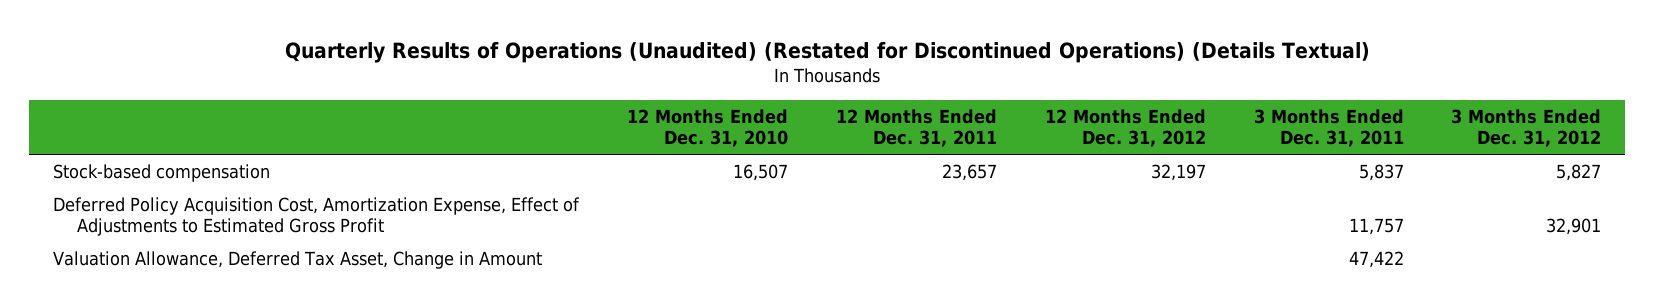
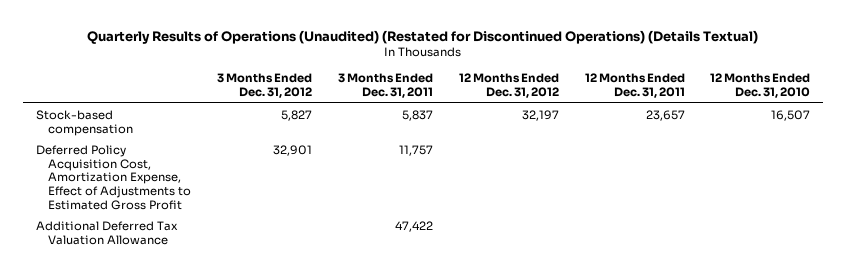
- | 12 Months Ended Dec. 31, 2010 | 12 Months Ended Dec. 31, 2011 | 12 Months Ended Dec. 31, 2012 | 3 Months Ended Dec. 31, 2011 | 3 Months Ended Dec. 31, 2012
+ | 3 Months Ended Dec. 31, 2012 | 3 Months Ended Dec. 31, 2011 | 12 Months Ended Dec. 31, 2012 | 12 Months Ended Dec. 31, 2011 | 12 Months Ended Dec. 31, 2010
- Valuation Allowance, Deferred Tax Asset, Change in Amount | | | | 47,422 |
+ Additional Deferred Tax Valuation Allowance | | 47,422 | | |

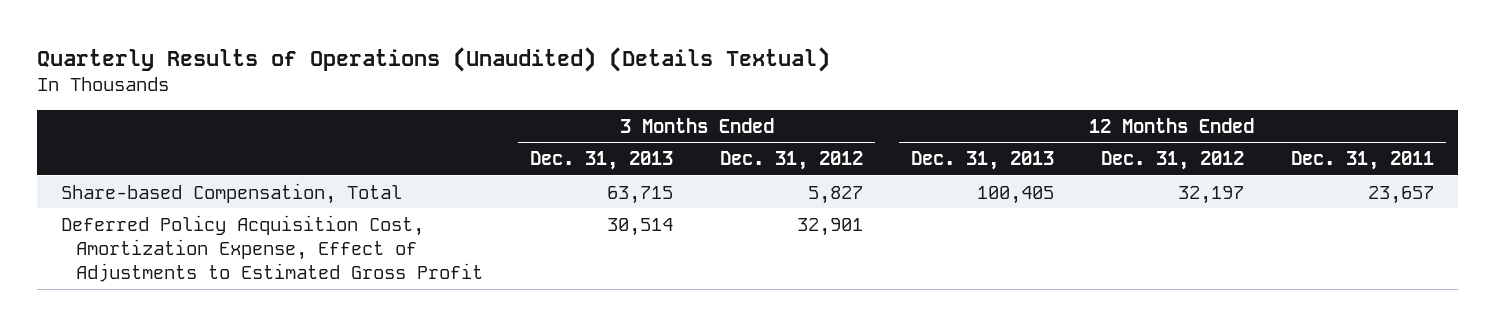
- Quarterly Results of Operations (Unaudited) (Restated for Discontinued Operations) (Details Textual)
+ Quarterly Results of Operations (Unaudited) (Details Textual)
- | 3 Months Ended Dec. 31, 2012 | 3 Months Ended Dec. 31, 2011 | 12 Months Ended Dec. 31, 2012 | 12 Months Ended Dec. 31, 2011 | 12 Months Ended Dec. 31, 2010
+ | 3 Months Ended Dec. 31, 2013 | 3 Months Ended Dec. 31, 2012 | 12 Months Ended Dec. 31, 2013 | 12 Months Ended Dec. 31, 2012 | 12 Months Ended Dec. 31, 2011
- Stock-based compensation | 5,827 | 5,837 | 32,197 | 23,657 | 16,507
+ Share-based Compensation, Total | 63,715 | 5,827 | 100,405 | 32,197 | 23,657
- Additional Deferred Tax Valuation Allowance | | 47,422 | | |

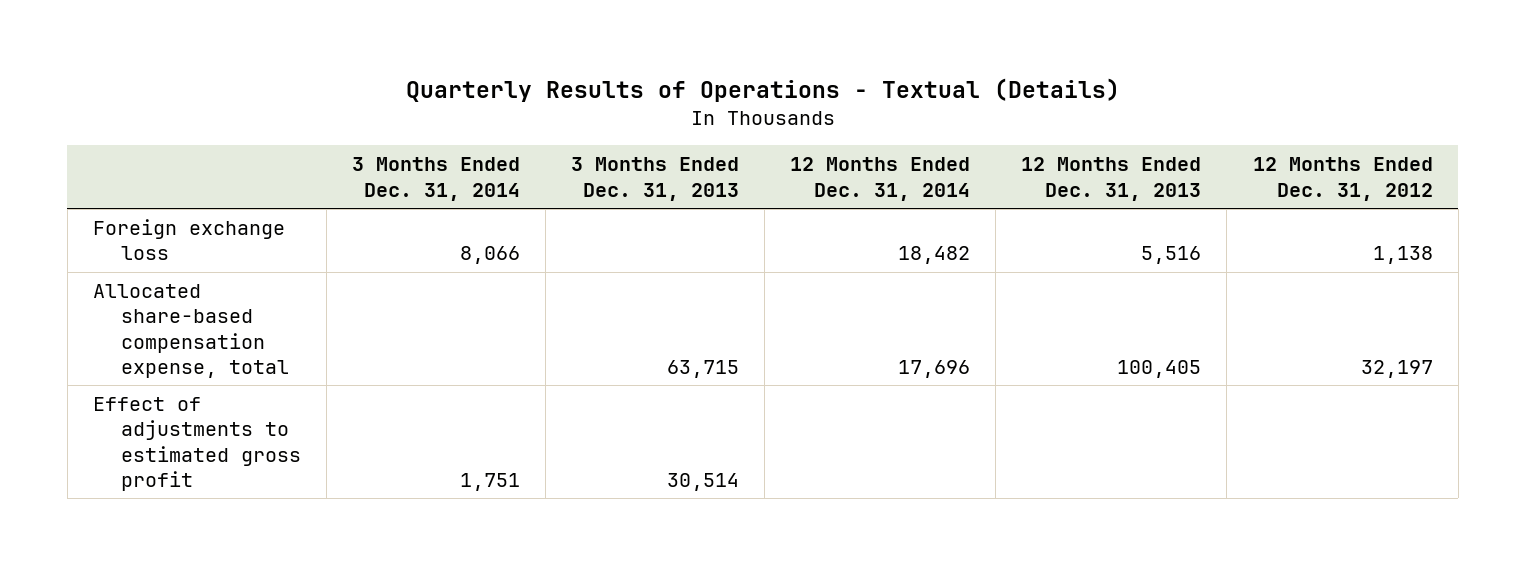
- Quarterly Results of Operations (Unaudited) (Details Textual)
+ Quarterly Results of Operations - Textual (Details)
- | 3 Months Ended Dec. 31, 2013 | 3 Months Ended Dec. 31, 2012 | 12 Months Ended Dec. 31, 2013 | 12 Months Ended Dec. 31, 2012 | 12 Months Ended Dec. 31, 2011
+ | 3 Months Ended Dec. 31, 2014 | 3 Months Ended Dec. 31, 2013 | 12 Months Ended Dec. 31, 2014 | 12 Months Ended Dec. 31, 2013 | 12 Months Ended Dec. 31, 2012
- Share-based Compensation, Total | 63,715 | 5,827 | 100,405 | 32,197 | 23,657
- Deferred Policy Acquisition Cost, Amortization Expense, Effect of Adjustments to Estimated Gross Profit | 30,514 | 32,901 | | |
+ Foreign exchange loss | 8,066 | | 18,482 | 5,516 | 1,138
+ Allocated share-based compensation expense, total | | 63,715 | 17,696 | 100,405 | 32,197
+ Effect of adjustments to estimated gross profit | 1,751 | 30,514 | | |

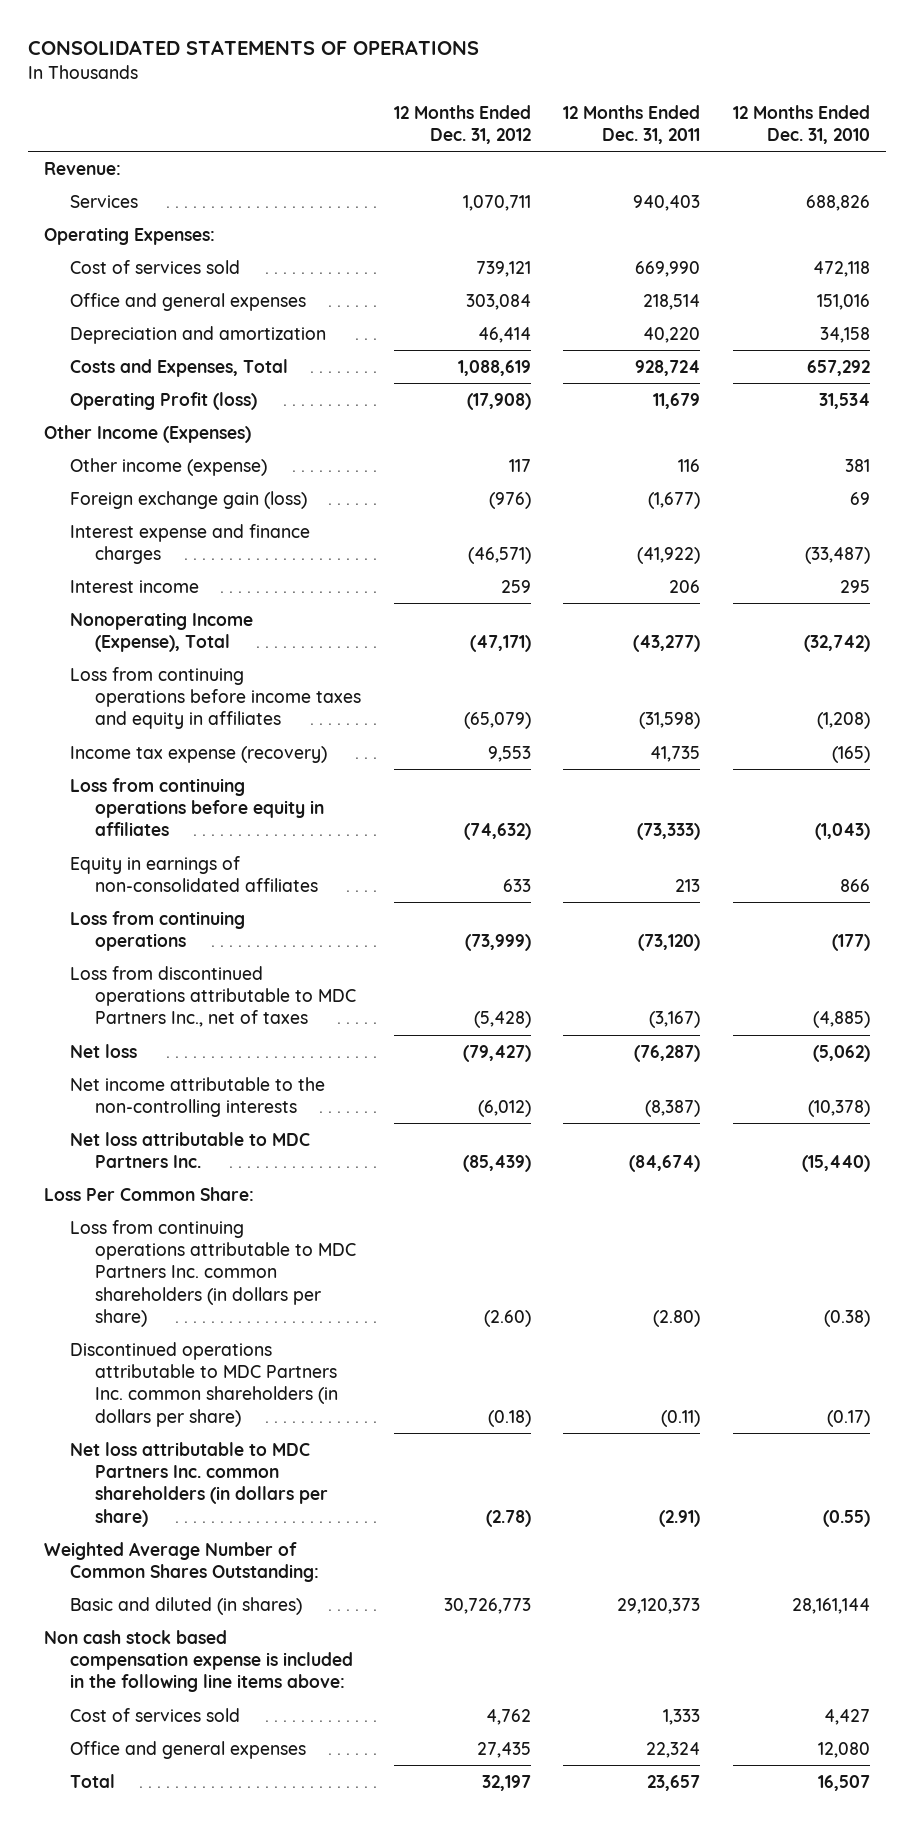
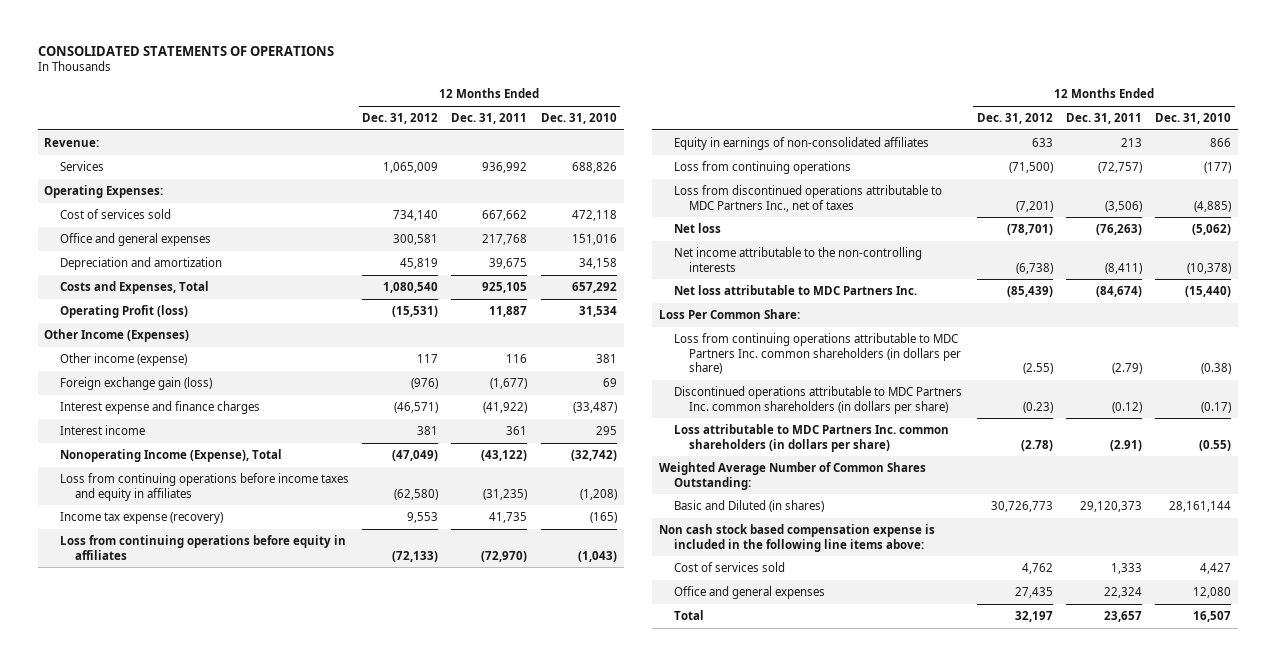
- Services | 1,070,711 | 940,403 | 688,826
+ Services | 1,065,009 | 936,992 | 688,826
- Cost of services sold | 739,121 | 669,990 | 472,118
- Office and general expenses | 303,084 | 218,514 | 151,016
- Depreciation and amortization | 46,414 | 40,220 | 34,158
- Costs and Expenses, Total | 1,088,619 | 928,724 | 657,292
- Operating Profit (loss) | (17,908) | 11,679 | 31,534
+ Cost of services sold | 734,140 | 667,662 | 472,118
+ Office and general expenses | 300,581 | 217,768 | 151,016
+ Depreciation and amortization | 45,819 | 39,675 | 34,158
+ Costs and Expenses, Total | 1,080,540 | 925,105 | 657,292
+ Operating Profit (loss) | (15,531) | 11,887 | 31,534
- Interest income | 259 | 206 | 295
- Nonoperating Income (Expense), Total | (47,171) | (43,277) | (32,742)
- Loss from continuing operations before income taxes and equity in affiliates | (65,079) | (31,598) | (1,208)
+ Interest income | 381 | 361 | 295
+ Nonoperating Income (Expense), Total | (47,049) | (43,122) | (32,742)
+ Loss from continuing operations before income taxes and equity in affiliates | (62,580) | (31,235) | (1,208)
- Loss from continuing operations before equity in affiliates | (74,632) | (73,333) | (1,043)
+ Loss from continuing operations before equity in affiliates | (72,133) | (72,970) | (1,043)
- Loss from continuing operations | (73,999) | (73,120) | (177)
- Loss from discontinued operations attributable to MDC Partners Inc., net of taxes | (5,428) | (3,167) | (4,885)
- Net loss | (79,427) | (76,287) | (5,062)
- Net income attributable to the non-controlling interests | (6,012) | (8,387) | (10,378)
+ Loss from continuing operations | (71,500) | (72,757) | (177)
+ Loss from discontinued operations attributable to MDC Partners Inc., net of taxes | (7,201) | (3,506) | (4,885)
+ Net loss | (78,701) | (76,263) | (5,062)
+ Net income attributable to the non-controlling interests | (6,738) | (8,411) | (10,378)
- Loss from continuing operations attributable to MDC Partners Inc. common shareholders (in dollars per share) | (2.60) | (2.80) | (0.38)
- Discontinued operations attributable to MDC Partners Inc. common shareholders (in dollars per share) | (0.18) | (0.11) | (0.17)
- Net loss attributable to MDC Partners Inc. common shareholders (in dollars per share) | (2.78) | (2.91) | (0.55)
+ Loss from continuing operations attributable to MDC Partners Inc. common shareholders (in dollars per share) | (2.55) | (2.79) | (0.38)
+ Discontinued operations attributable to MDC Partners Inc. common shareholders (in dollars per share) | (0.23) | (0.12) | (0.17)
+ Loss attributable to MDC Partners Inc. common shareholders (in dollars per share) | (2.78) | (2.91) | (0.55)
- Basic and diluted (in shares) | 30,726,773 | 29,120,373 | 28,161,144
+ Basic and Diluted (in shares) | 30,726,773 | 29,120,373 | 28,161,144

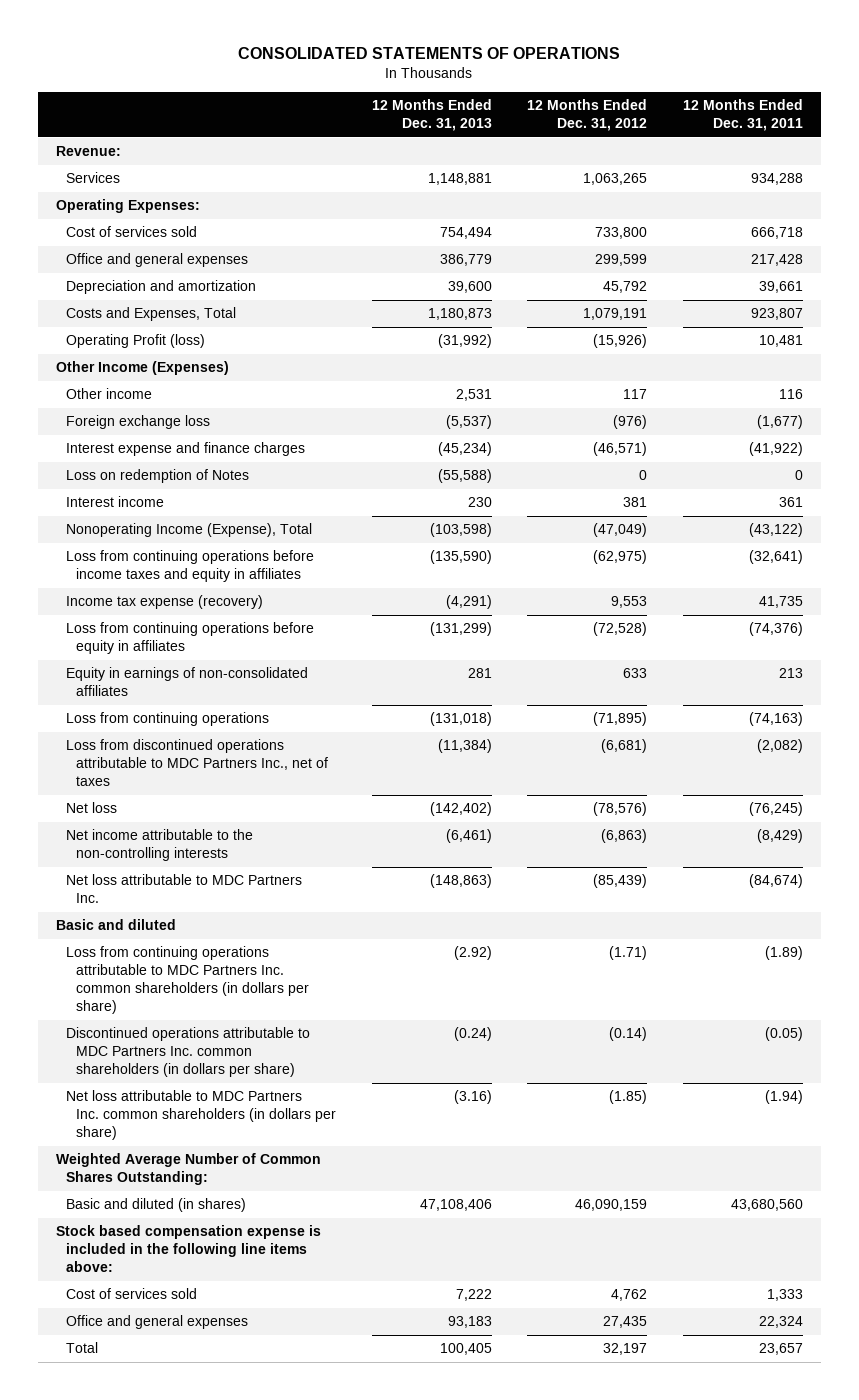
- | 12 Months Ended Dec. 31, 2012 | 12 Months Ended Dec. 31, 2011 | 12 Months Ended Dec. 31, 2010
+ | 12 Months Ended Dec. 31, 2013 | 12 Months Ended Dec. 31, 2012 | 12 Months Ended Dec. 31, 2011
- Services | 1,065,009 | 936,992 | 688,826
+ Services | 1,148,881 | 1,063,265 | 934,288
- Cost of services sold | 734,140 | 667,662 | 472,118
- Office and general expenses | 300,581 | 217,768 | 151,016
- Depreciation and amortization | 45,819 | 39,675 | 34,158
- Costs and Expenses, Total | 1,080,540 | 925,105 | 657,292
- Operating Profit (loss) | (15,531) | 11,887 | 31,534
+ Cost of services sold | 754,494 | 733,800 | 666,718
+ Office and general expenses | 386,779 | 299,599 | 217,428
+ Depreciation and amortization | 39,600 | 45,792 | 39,661
+ Costs and Expenses, Total | 1,180,873 | 1,079,191 | 923,807
+ Operating Profit (loss) | (31,992) | (15,926) | 10,481
- Other income (expense) | 117 | 116 | 381
- Foreign exchange gain (loss) | (976) | (1,677) | 69
+ Other income | 2,531 | 117 | 116
+ Foreign exchange loss | (5,537) | (976) | (1,677)
+ Loss on redemption of Notes | (55,588) | 0 | 0
- Loss from continuing operations before income taxes and equity in affiliates | (62,580) | (31,235) | (1,208)
+ Loss from continuing operations before income taxes and equity in affiliates | (135,590) | (62,975) | (32,641)
- Loss from continuing operations before equity in affiliates | (72,133) | (72,970) | (1,043)
+ Loss from continuing operations before equity in affiliates | (131,299) | (72,528) | (74,376)
- Loss from continuing operations | (71,500) | (72,757) | (177)
- Loss from discontinued operations attributable to MDC Partners Inc., net of taxes | (7,201) | (3,506) | (4,885)
- Net loss | (78,701) | (76,263) | (5,062)
- Net income attributable to the non-controlling interests | (6,738) | (8,411) | (10,378)
+ Loss from continuing operations | (131,018) | (71,895) | (74,163)
+ Loss from discontinued operations attributable to MDC Partners Inc., net of taxes | (11,384) | (6,681) | (2,082)
+ Net loss | (142,402) | (78,576) | (76,245)
+ Net income attributable to the non-controlling interests | (6,461) | (6,863) | (8,429)
- Loss Per Common Share:
- Loss from continuing operations attributable to MDC Partners Inc. common shareholders (in dollars per share) | (2.55) | (2.79) | (0.38)
- Discontinued operations attributable to MDC Partners Inc. common shareholders (in dollars per share) | (0.23) | (0.12) | (0.17)
- Loss attributable to MDC Partners Inc. common shareholders (in dollars per share) | (2.78) | (2.91) | (0.55)
+ Basic and diluted
+ Loss from continuing operations attributable to MDC Partners Inc. common shareholders (in dollars per share) | (2.92) | (1.71) | (1.89)
+ Discontinued operations attributable to MDC Partners Inc. common shareholders (in dollars per share) | (0.24) | (0.14) | (0.05)
+ Net loss attributable to MDC Partners Inc. common shareholders (in dollars per share) | (3.16) | (1.85) | (1.94)
- Basic and Diluted (in shares) | 30,726,773 | 29,120,373 | 28,161,144
- Non cash stock based compensation expense is included in the following line items above:
+ Basic and diluted (in shares) | 47,108,406 | 46,090,159 | 43,680,560
+ Stock based compensation expense is included in the following line items above:

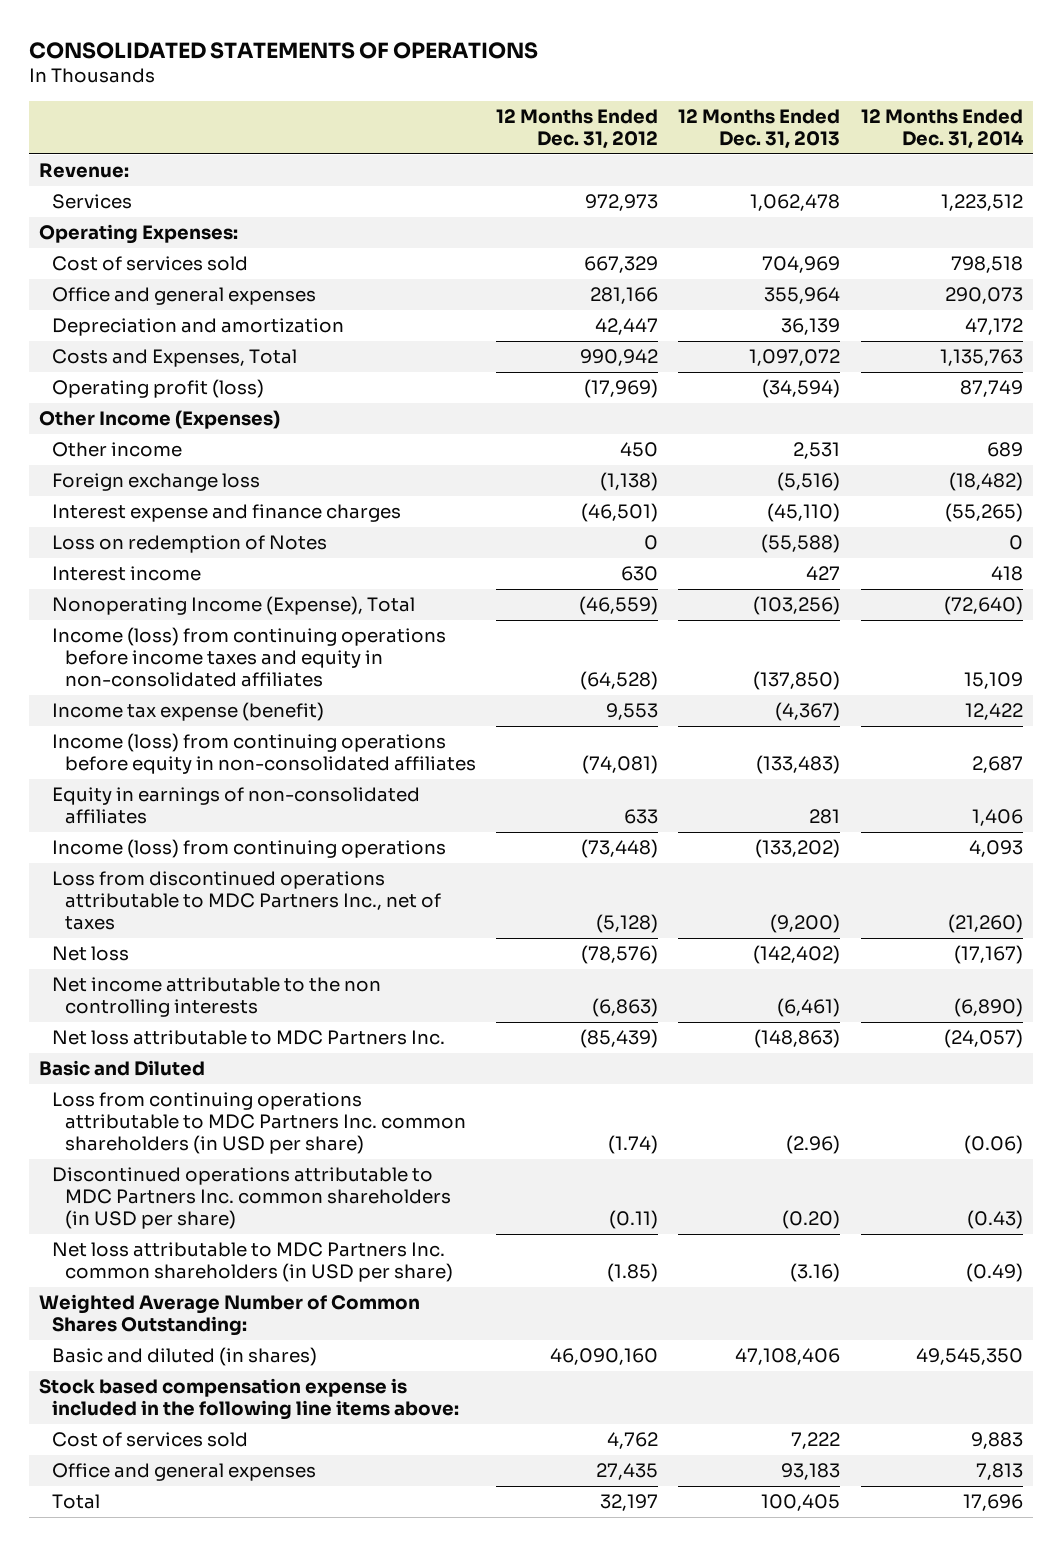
- | 12 Months Ended Dec. 31, 2013 | 12 Months Ended Dec. 31, 2012 | 12 Months Ended Dec. 31, 2011
+ | 12 Months Ended Dec. 31, 2012 | 12 Months Ended Dec. 31, 2013 | 12 Months Ended Dec. 31, 2014
- Services | 1,148,881 | 1,063,265 | 934,288
+ Services | 972,973 | 1,062,478 | 1,223,512
- Cost of services sold | 754,494 | 733,800 | 666,718
- Office and general expenses | 386,779 | 299,599 | 217,428
- Depreciation and amortization | 39,600 | 45,792 | 39,661
- Costs and Expenses, Total | 1,180,873 | 1,079,191 | 923,807
- Operating Profit (loss) | (31,992) | (15,926) | 10,481
+ Cost of services sold | 667,329 | 704,969 | 798,518
+ Office and general expenses | 281,166 | 355,964 | 290,073
+ Depreciation and amortization | 42,447 | 36,139 | 47,172
+ Costs and Expenses, Total | 990,942 | 1,097,072 | 1,135,763
+ Operating profit (loss) | (17,969) | (34,594) | 87,749
- Other income | 2,531 | 117 | 116
- Foreign exchange loss | (5,537) | (976) | (1,677)
- Interest expense and finance charges | (45,234) | (46,571) | (41,922)
+ Other income | 450 | 2,531 | 689
+ Foreign exchange loss | (1,138) | (5,516) | (18,482)
+ Interest expense and finance charges | (46,501) | (45,110) | (55,265)
- Interest income | 230 | 381 | 361
- Nonoperating Income (Expense), Total | (103,598) | (47,049) | (43,122)
- Loss from continuing operations before income taxes and equity in affiliates | (135,590) | (62,975) | (32,641)
- Income tax expense (recovery) | (4,291) | 9,553 | 41,735
- Loss from continuing operations before equity in affiliates | (131,299) | (72,528) | (74,376)
+ Interest income | 630 | 427 | 418
+ Nonoperating Income (Expense), Total | (46,559) | (103,256) | (72,640)
+ Income (loss) from continuing operations before income taxes and equity in non-consolidated affiliates | (64,528) | (137,850) | 15,109
+ Income tax expense (benefit) | 9,553 | (4,367) | 12,422
+ Income (loss) from continuing operations before equity in non-consolidated affiliates | (74,081) | (133,483) | 2,687
- Loss from continuing operations | (131,018) | (71,895) | (74,163)
- Loss from discontinued operations attributable to MDC Partners Inc., net of taxes | (11,384) | (6,681) | (2,082)
+ Income (loss) from continuing operations | (73,448) | (133,202) | 4,093
+ Loss from discontinued operations attributable to MDC Partners Inc., net of taxes | (5,128) | (9,200) | (21,260)
- Net income attributable to the non-controlling interests | (6,461) | (6,863) | (8,429)
+ Net income attributable to the non controlling interests | (6,863) | (6,461) | (6,890)
- Basic and diluted
- Loss from continuing operations attributable to MDC Partners Inc. common shareholders (in dollars per share) | (2.92) | (1.71) | (1.89)
- Discontinued operations attributable to MDC Partners Inc. common shareholders (in dollars per share) | (0.24) | (0.14) | (0.05)
- Net loss attributable to MDC Partners Inc. common shareholders (in dollars per share) | (3.16) | (1.85) | (1.94)
+ Basic and Diluted
+ Loss from continuing operations attributable to MDC Partners Inc. common shareholders (in USD per share) | (1.74) | (2.96) | (0.06)
+ Discontinued operations attributable to MDC Partners Inc. common shareholders (in USD per share) | (0.11) | (0.20) | (0.43)
+ Net loss attributable to MDC Partners Inc. common shareholders (in USD per share) | (1.85) | (3.16) | (0.49)
- Basic and diluted (in shares) | 47,108,406 | 46,090,159 | 43,680,560
+ Basic and diluted (in shares) | 46,090,160 | 47,108,406 | 49,545,350

